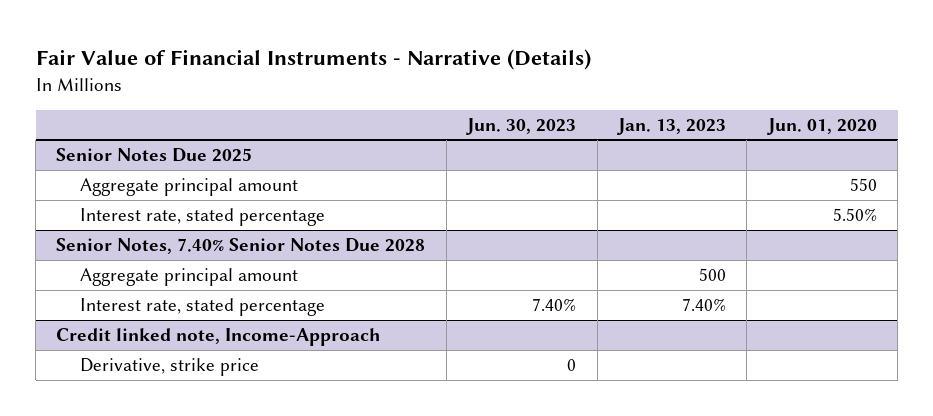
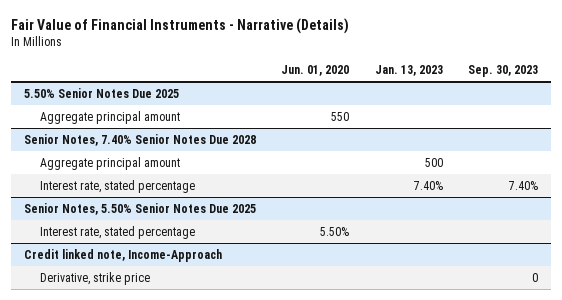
- | Jun. 30, 2023 | Jan. 13, 2023 | Jun. 01, 2020
+ | Jun. 01, 2020 | Jan. 13, 2023 | Sep. 30, 2023
- Senior Notes Due 2025
+ 5.50% Senior Notes Due 2025
- Interest rate, stated percentage | | | 5.50%
+ Senior Notes, 5.50% Senior Notes Due 2025
+ Interest rate, stated percentage | 5.50% | |

